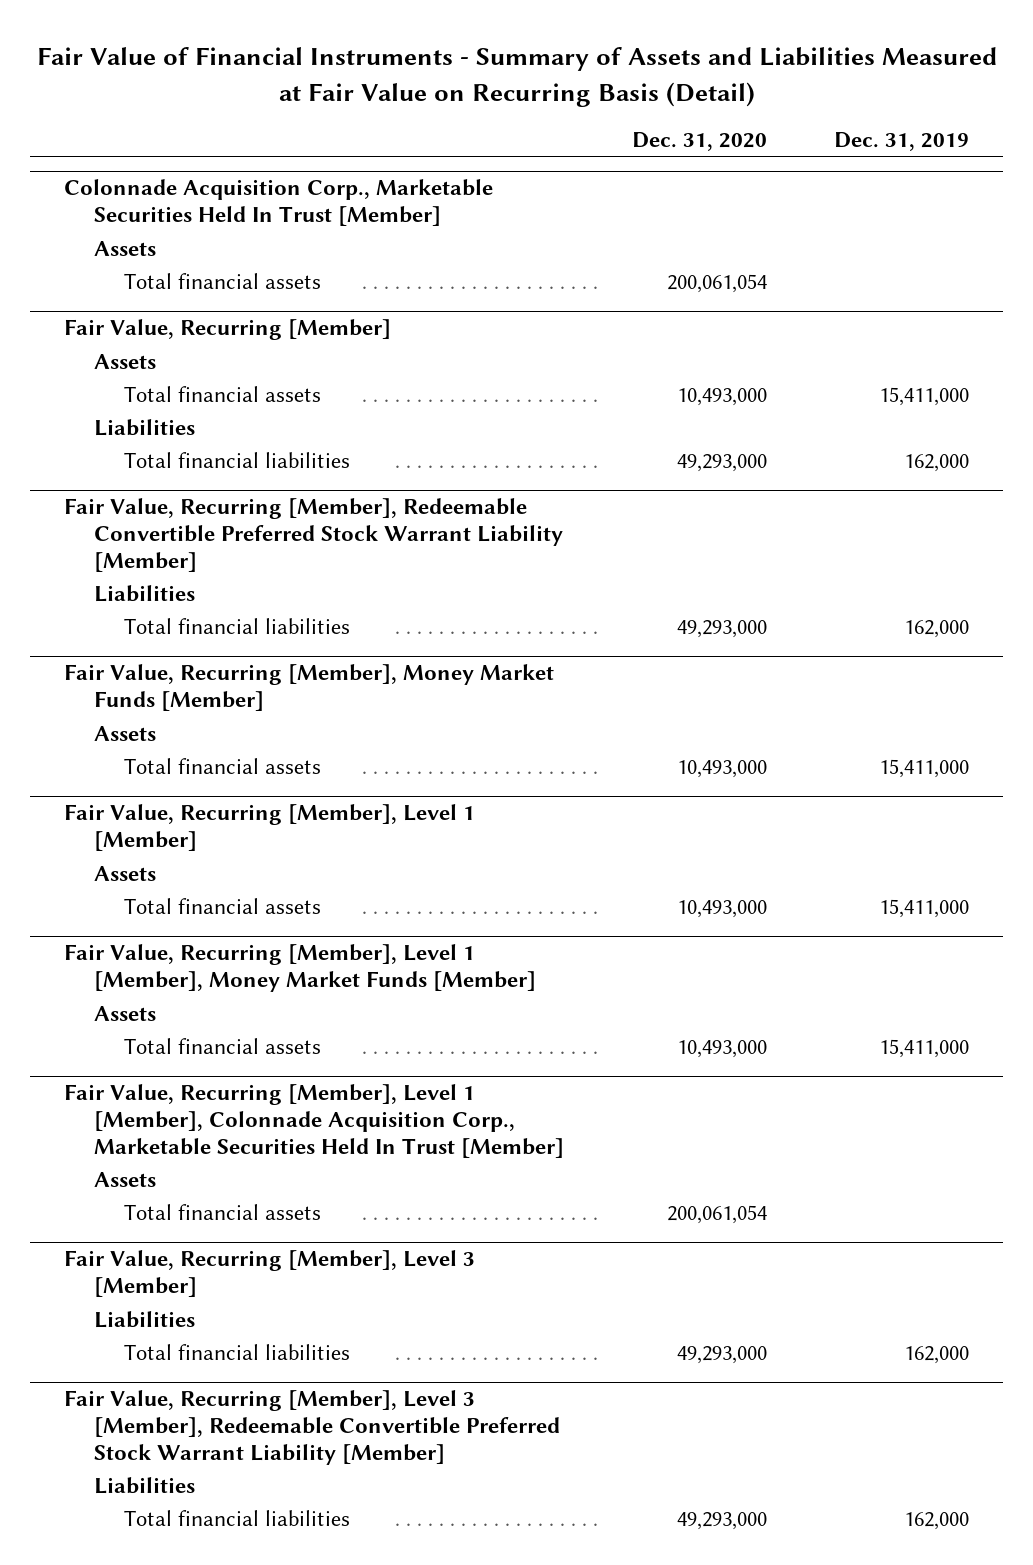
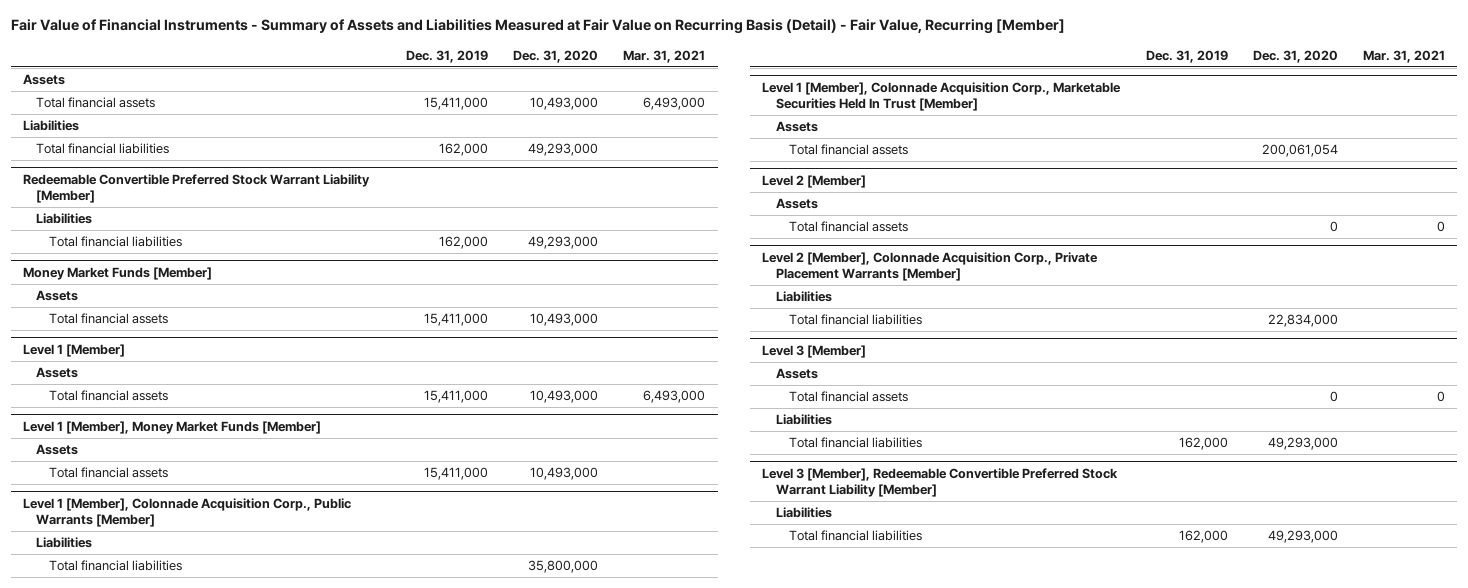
- Fair Value of Financial Instruments - Summary of Assets and Liabilities Measured at Fair Value on Recurring Basis (Detail)
+ Fair Value of Financial Instruments - Summary of Assets and Liabilities Measured at Fair Value on Recurring Basis (Detail) - Fair Value, Recurring [Member]
- | Dec. 31, 2020 | Dec. 31, 2019
+ | Dec. 31, 2019 | Dec. 31, 2020 | Mar. 31, 2021
- Colonnade Acquisition Corp., Marketable Securities Held In Trust [Member]
- Total financial assets | 200,061,054 |
- Fair Value, Recurring [Member]
- Assets
- Fair Value, Recurring [Member], Redeemable Convertible Preferred Stock Warrant Liability [Member]
+ Redeemable Convertible Preferred Stock Warrant Liability [Member]
- Fair Value, Recurring [Member], Money Market Funds [Member]
+ Money Market Funds [Member]
- Fair Value, Recurring [Member], Level 1 [Member]
+ Level 1 [Member]
- Fair Value, Recurring [Member], Level 1 [Member], Money Market Funds [Member]
+ Level 1 [Member], Money Market Funds [Member]
- Fair Value, Recurring [Member], Level 1 [Member], Colonnade Acquisition Corp., Marketable Securities Held In Trust [Member]
+ Level 1 [Member], Colonnade Acquisition Corp., Public Warrants [Member]
+ Liabilities
+ Total financial liabilities | | 35,800,000 |
+ Level 1 [Member], Colonnade Acquisition Corp., Marketable Securities Held In Trust [Member]
- Fair Value, Recurring [Member], Level 3 [Member]
+ Level 2 [Member]
+ Assets
+ Total financial assets | | 0 | 0
+ Level 2 [Member], Colonnade Acquisition Corp., Private Placement Warrants [Member]
+ Total financial liabilities | | 22,834,000 |
+ Level 3 [Member]
+ Assets
+ Total financial assets | | 0 | 0
+ Liabilities
- Fair Value, Recurring [Member], Level 3 [Member], Redeemable Convertible Preferred Stock Warrant Liability [Member]
+ Level 3 [Member], Redeemable Convertible Preferred Stock Warrant Liability [Member]

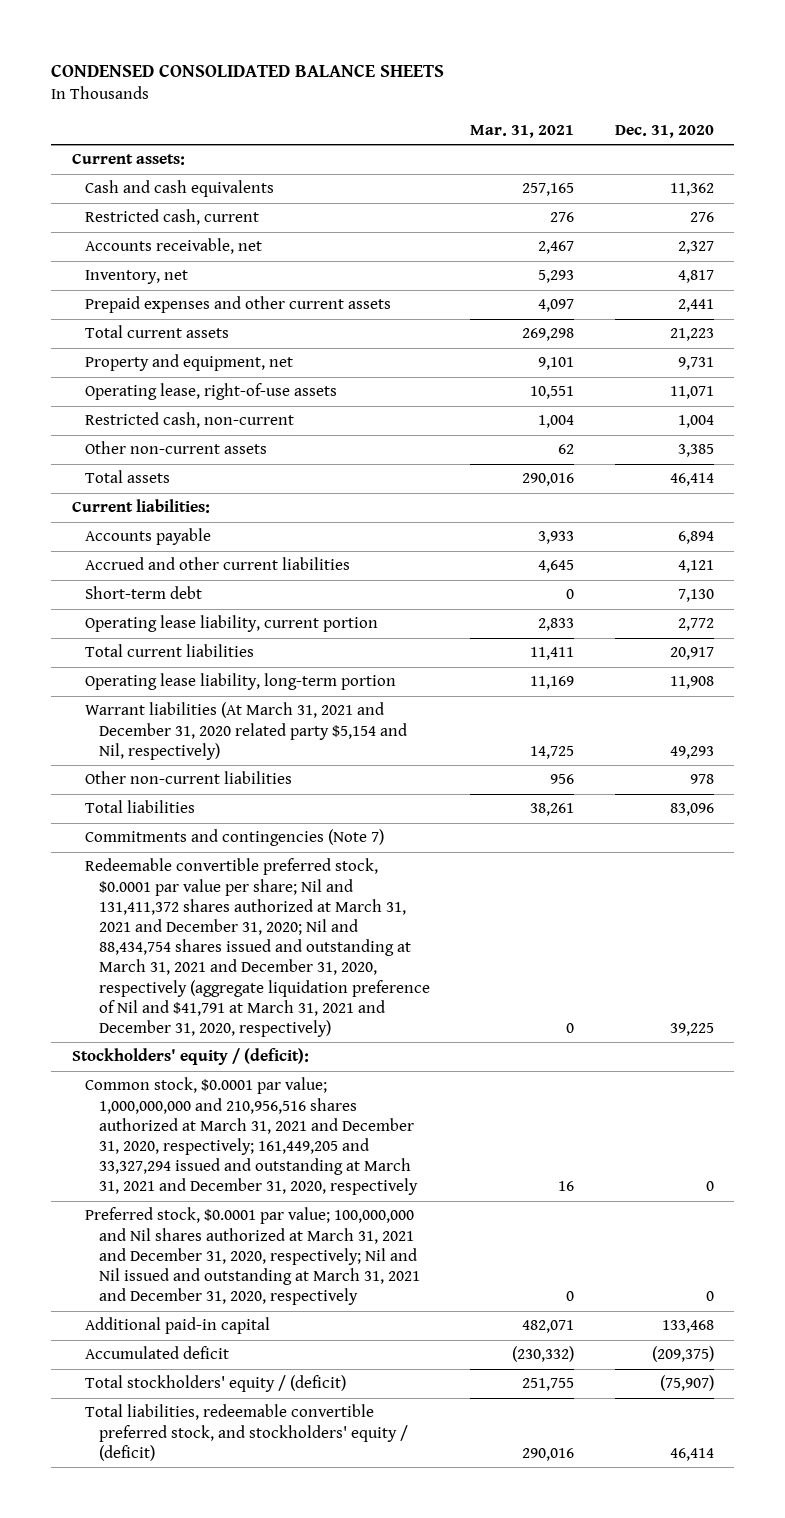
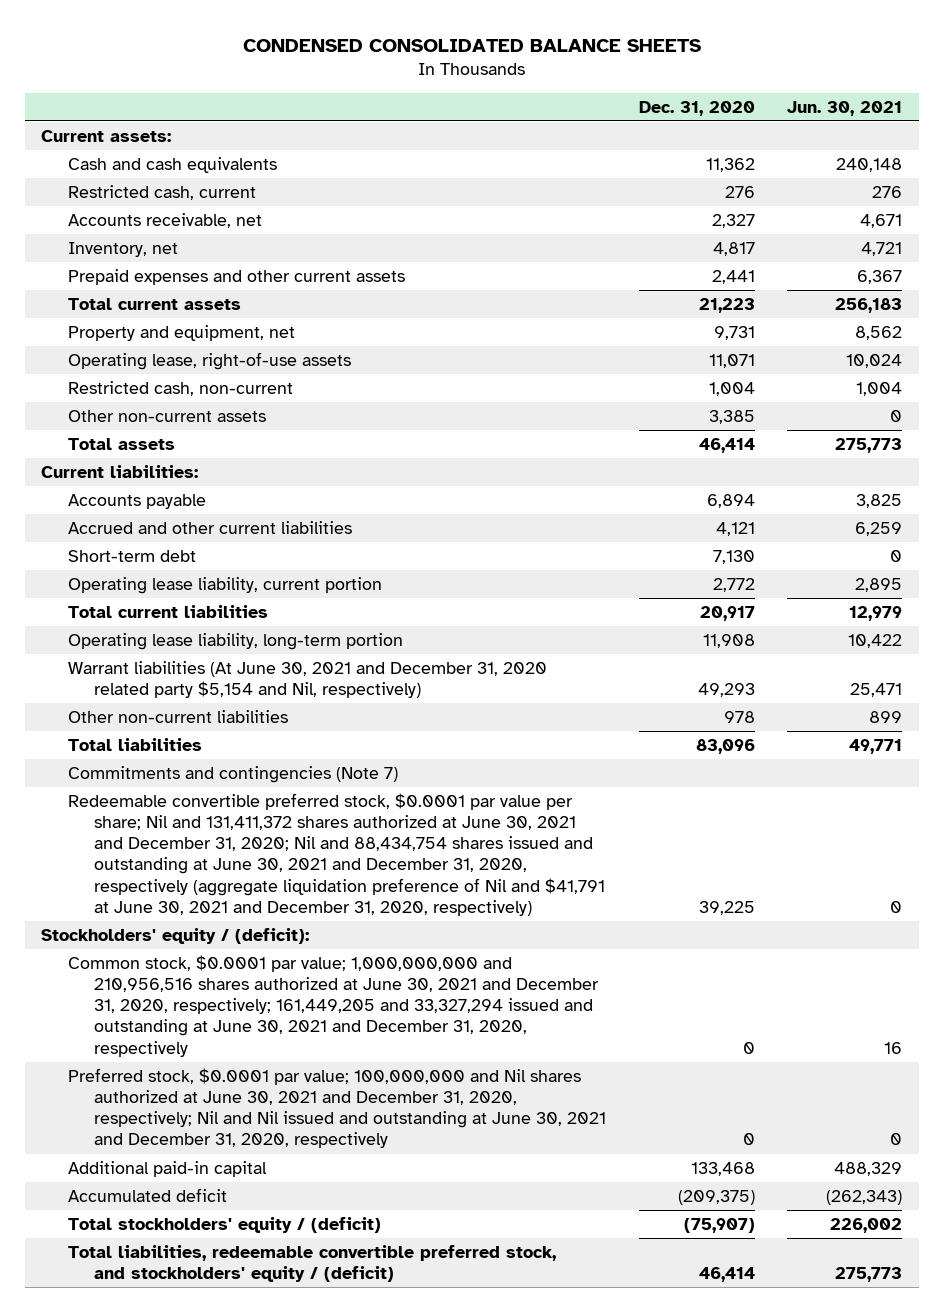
- | Mar. 31, 2021 | Dec. 31, 2020
+ | Dec. 31, 2020 | Jun. 30, 2021
- Warrant liabilities (At March 31, 2021 and December 31, 2020 related party $5,154 and Nil, respectively) | 14,725 | 49,293
+ Warrant liabilities (At June 30, 2021 and December 31, 2020 related party $5,154 and Nil, respectively) | 49,293 | 25,471
- Redeemable convertible preferred stock, $0.0001 par value per share; Nil and 131,411,372 shares authorized at March 31, 2021 and December 31, 2020; Nil and 88,434,754 shares issued and outstanding at March 31, 2021 and December 31, 2020, respectively (aggregate liquidation preference of Nil and $41,791 at March 31, 2021 and December 31, 2020, respectively) | 0 | 39,225
+ Redeemable convertible preferred stock, $0.0001 par value per share; Nil and 131,411,372 shares authorized at June 30, 2021 and December 31, 2020; Nil and 88,434,754 shares issued and outstanding at June 30, 2021 and December 31, 2020, respectively (aggregate liquidation preference of Nil and $41,791 at June 30, 2021 and December 31, 2020, respectively) | 39,225 | 0
- Common stock, $0.0001 par value; 1,000,000,000 and 210,956,516 shares authorized at March 31, 2021 and December 31, 2020, respectively; 161,449,205 and 33,327,294 issued and outstanding at March 31, 2021 and December 31, 2020, respectively | 16 | 0
- Preferred stock, $0.0001 par value; 100,000,000 and Nil shares authorized at March 31, 2021 and December 31, 2020, respectively; Nil and Nil issued and outstanding at March 31, 2021 and December 31, 2020, respectively | 0 | 0
+ Common stock, $0.0001 par value; 1,000,000,000 and 210,956,516 shares authorized at June 30, 2021 and December 31, 2020, respectively; 161,449,205 and 33,327,294 issued and outstanding at June 30, 2021 and December 31, 2020, respectively | 0 | 16
+ Preferred stock, $0.0001 par value; 100,000,000 and Nil shares authorized at June 30, 2021 and December 31, 2020, respectively; Nil and Nil issued and outstanding at June 30, 2021 and December 31, 2020, respectively | 0 | 0

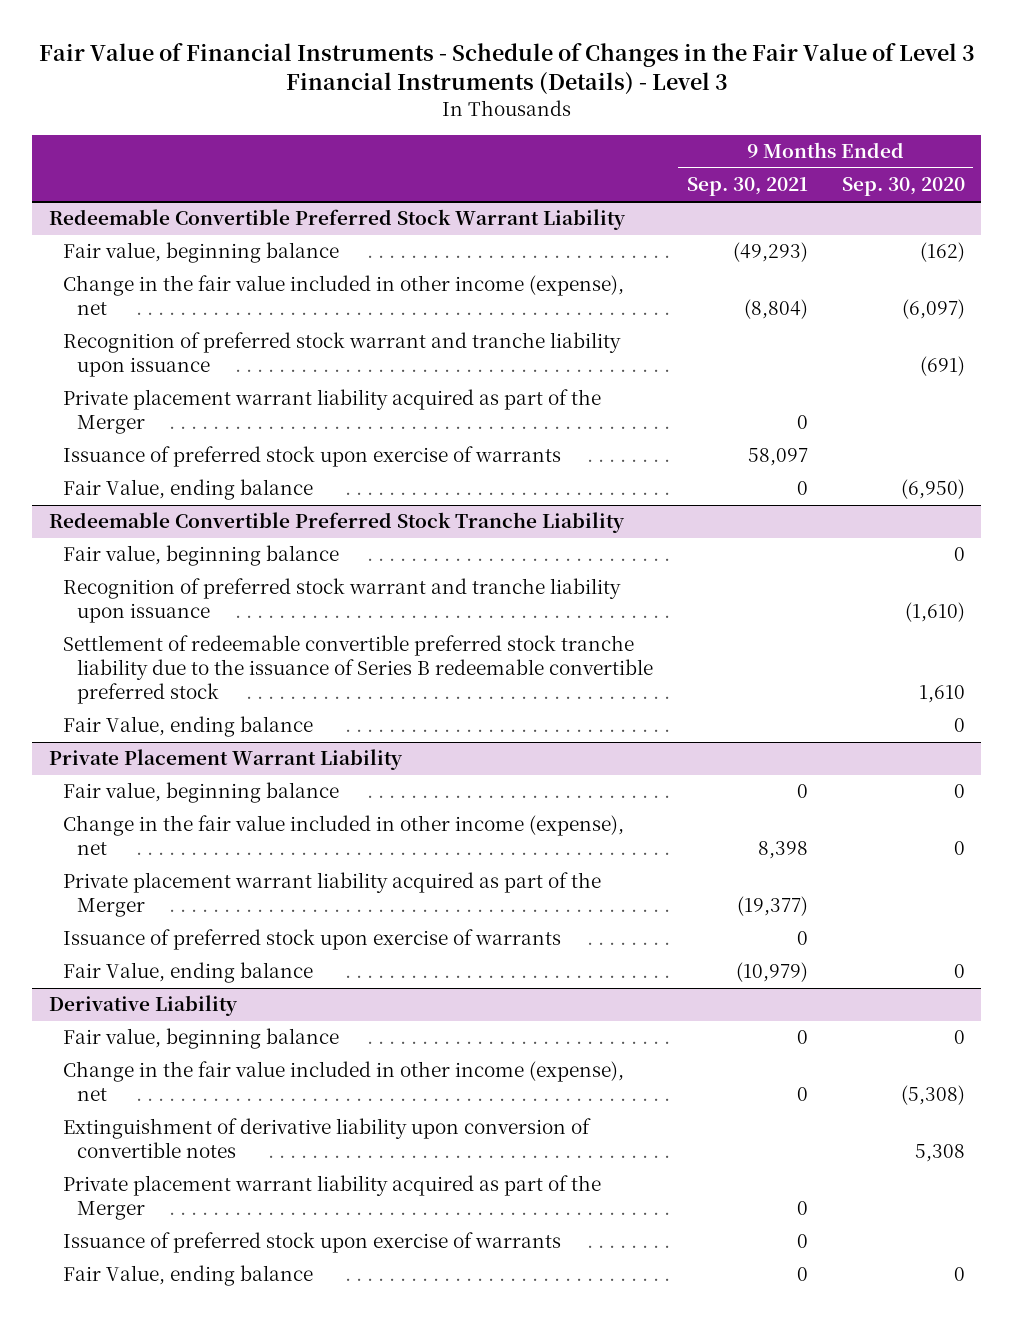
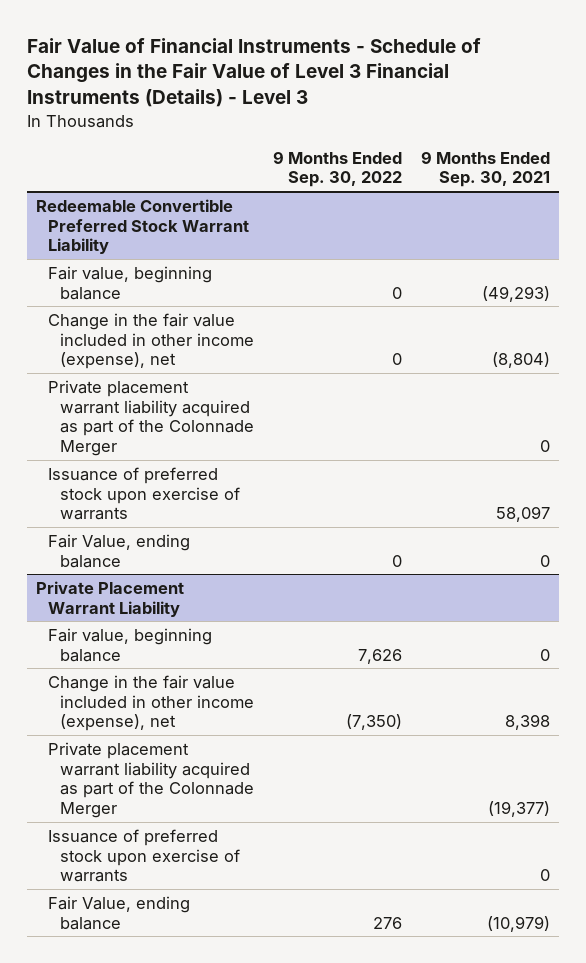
- | 9 Months Ended Sep. 30, 2021 | 9 Months Ended Sep. 30, 2020
+ | 9 Months Ended Sep. 30, 2022 | 9 Months Ended Sep. 30, 2021
@ Redeemable Convertible Preferred Stock Warrant Liability
- Recognition of preferred stock warrant and tranche liability upon issuance | | (691)
- Private placement warrant liability acquired as part of the Merger | 0 |
+ Private placement warrant liability acquired as part of the Colonnade Merger | | 0
- Redeemable Convertible Preferred Stock Tranche Liability
- Fair value, beginning balance | | 0
- Recognition of preferred stock warrant and tranche liability upon issuance | | (1,610)
- Settlement of redeemable convertible preferred stock tranche liability due to the issuance of Series B redeemable convertible preferred stock | | 1,610
- Fair Value, ending balance | | 0
@ Private Placement Warrant Liability
- Private placement warrant liability acquired as part of the Merger | (19,377) |
+ Private placement warrant liability acquired as part of the Colonnade Merger | | (19,377)
- Derivative Liability
- Fair value, beginning balance | 0 | 0
- Change in the fair value included in other income (expense), net | 0 | (5,308)
- Extinguishment of derivative liability upon conversion of convertible notes | | 5,308
- Private placement warrant liability acquired as part of the Merger | 0 |
- Issuance of preferred stock upon exercise of warrants | 0 |
- Fair Value, ending balance | 0 | 0

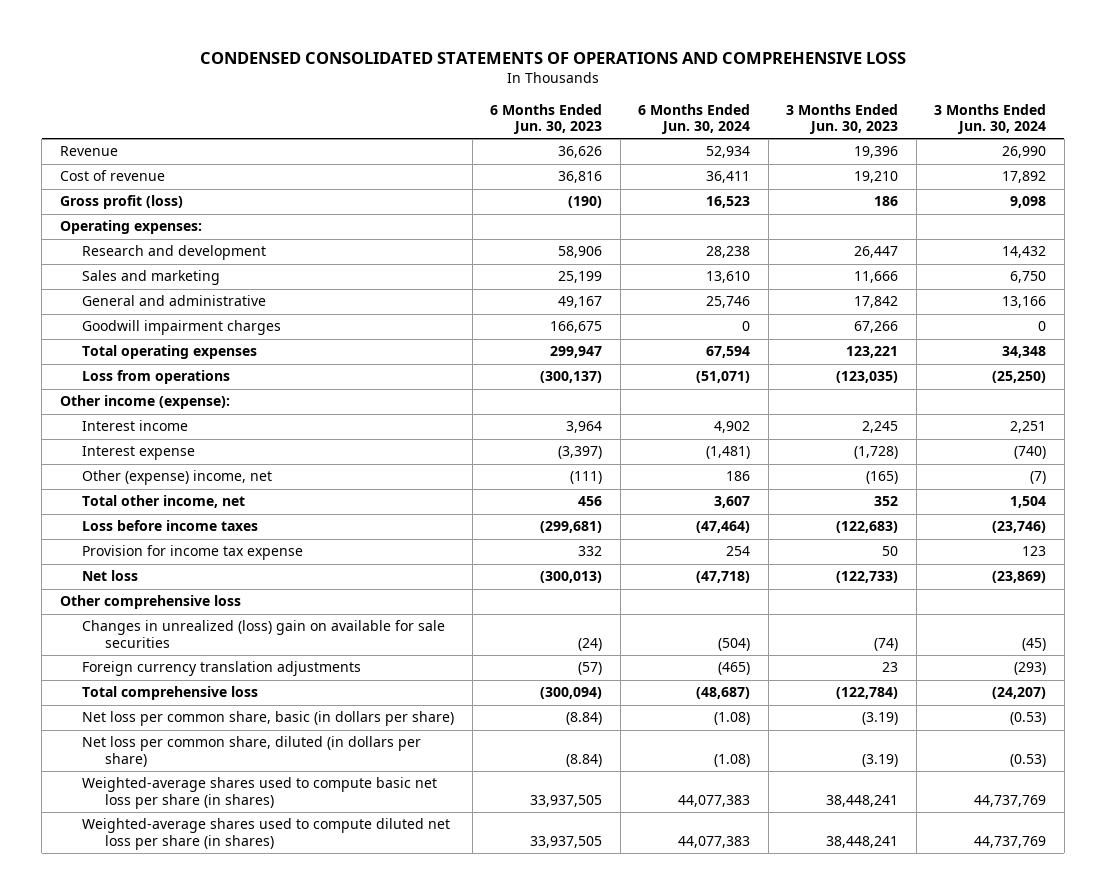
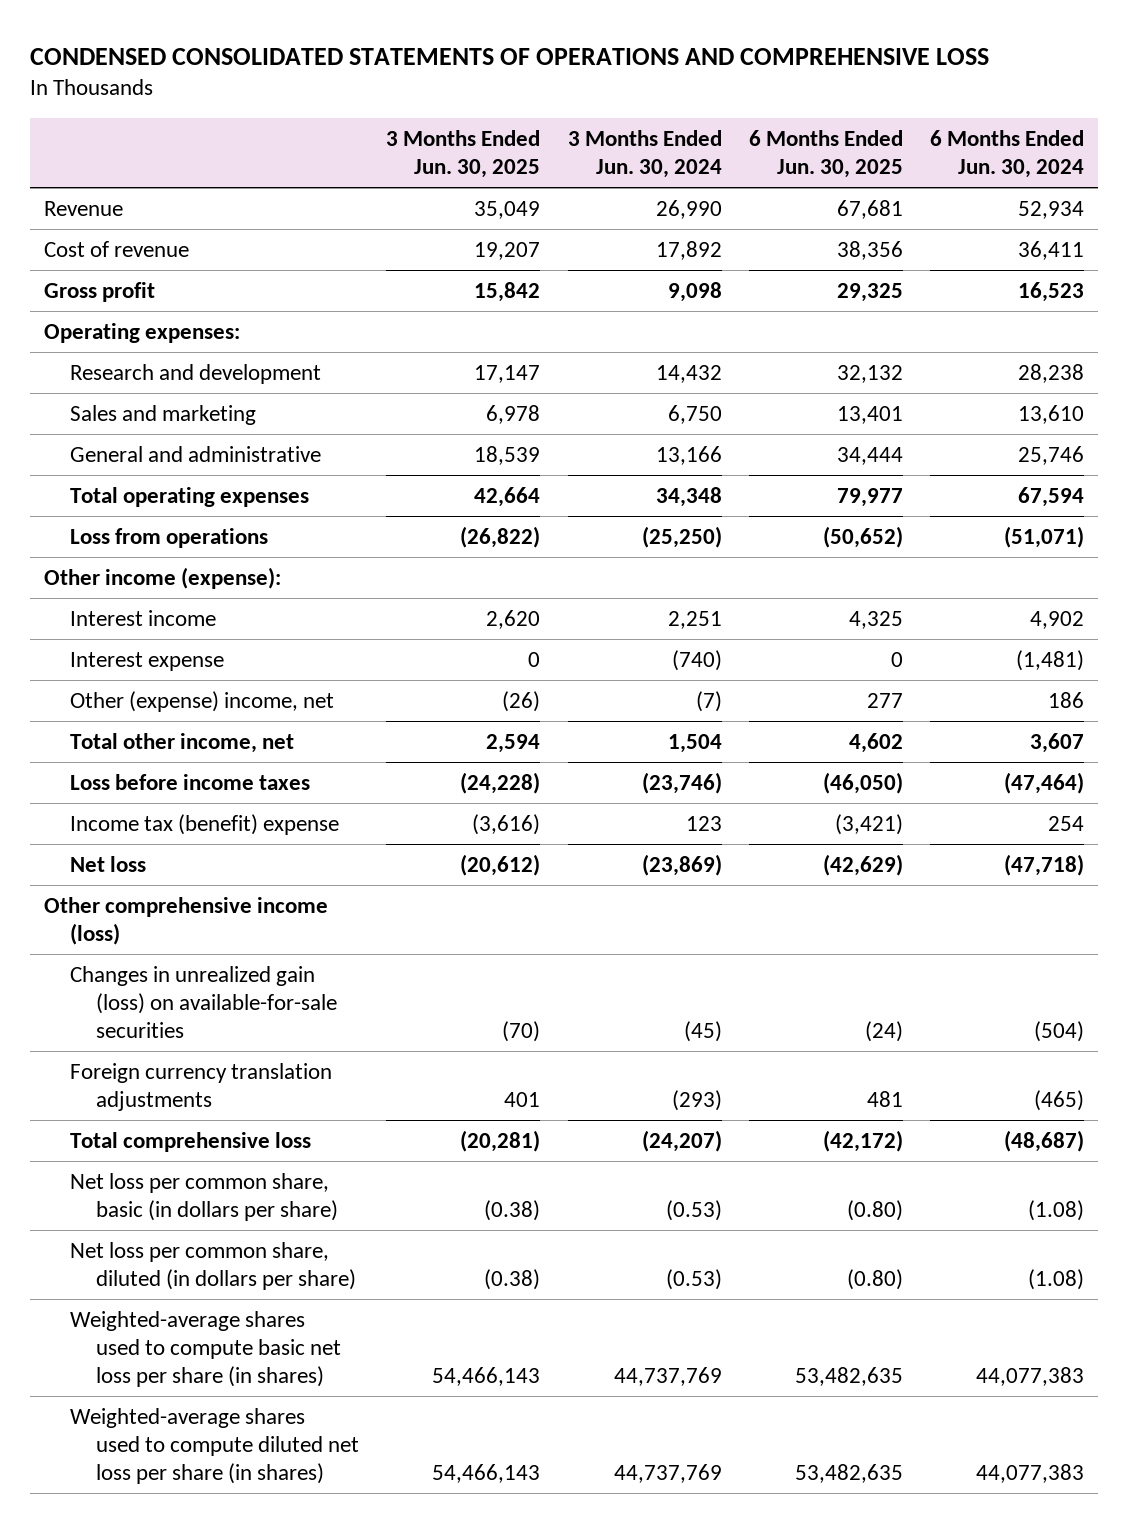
- | 6 Months Ended Jun. 30, 2023 | 6 Months Ended Jun. 30, 2024 | 3 Months Ended Jun. 30, 2023 | 3 Months Ended Jun. 30, 2024
+ | 3 Months Ended Jun. 30, 2025 | 3 Months Ended Jun. 30, 2024 | 6 Months Ended Jun. 30, 2025 | 6 Months Ended Jun. 30, 2024
- Gross profit (loss) | (190) | 16,523 | 186 | 9,098
+ Gross profit | 15,842 | 9,098 | 29,325 | 16,523
- Goodwill impairment charges | 166,675 | 0 | 67,266 | 0
- Provision for income tax expense | 332 | 254 | 50 | 123
+ Income tax (benefit) expense | (3,616) | 123 | (3,421) | 254
- Other comprehensive loss
- Changes in unrealized (loss) gain on available for sale securities | (24) | (504) | (74) | (45)
+ Other comprehensive income (loss)
+ Changes in unrealized gain (loss) on available-for-sale securities | (70) | (45) | (24) | (504)

